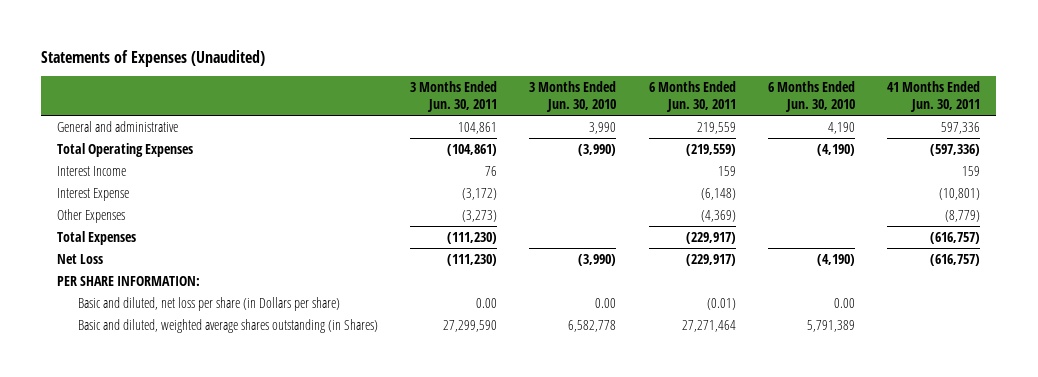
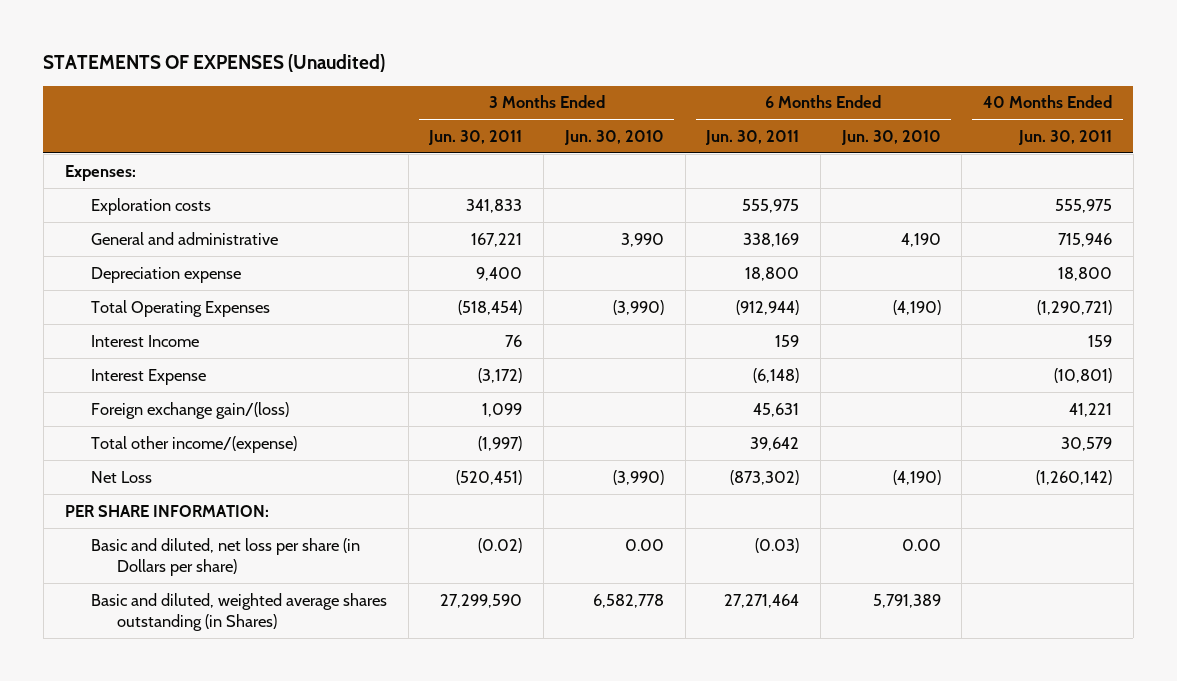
- Statements of Expenses (Unaudited)
+ STATEMENTS OF EXPENSES (Unaudited)
- | 3 Months Ended Jun. 30, 2011 | 3 Months Ended Jun. 30, 2010 | 6 Months Ended Jun. 30, 2011 | 6 Months Ended Jun. 30, 2010 | 41 Months Ended Jun. 30, 2011
+ | 3 Months Ended Jun. 30, 2011 | 3 Months Ended Jun. 30, 2010 | 6 Months Ended Jun. 30, 2011 | 6 Months Ended Jun. 30, 2010 | 40 Months Ended Jun. 30, 2011
- General and administrative | 104,861 | 3,990 | 219,559 | 4,190 | 597,336
- Total Operating Expenses | (104,861) | (3,990) | (219,559) | (4,190) | (597,336)
+ Expenses:
+ Exploration costs | 341,833 | | 555,975 | | 555,975
+ General and administrative | 167,221 | 3,990 | 338,169 | 4,190 | 715,946
+ Depreciation expense | 9,400 | | 18,800 | | 18,800
+ Total Operating Expenses | (518,454) | (3,990) | (912,944) | (4,190) | (1,290,721)
- Other Expenses | (3,273) | | (4,369) | | (8,779)
- Total Expenses | (111,230) | | (229,917) | | (616,757)
- Net Loss | (111,230) | (3,990) | (229,917) | (4,190) | (616,757)
+ Foreign exchange gain/(loss) | 1,099 | | 45,631 | | 41,221
+ Total other income/(expense) | (1,997) | | 39,642 | | 30,579
+ Net Loss | (520,451) | (3,990) | (873,302) | (4,190) | (1,260,142)
- Basic and diluted, net loss per share (in Dollars per share) | 0.00 | 0.00 | (0.01) | 0.00 |
+ Basic and diluted, net loss per share (in Dollars per share) | (0.02) | 0.00 | (0.03) | 0.00 |

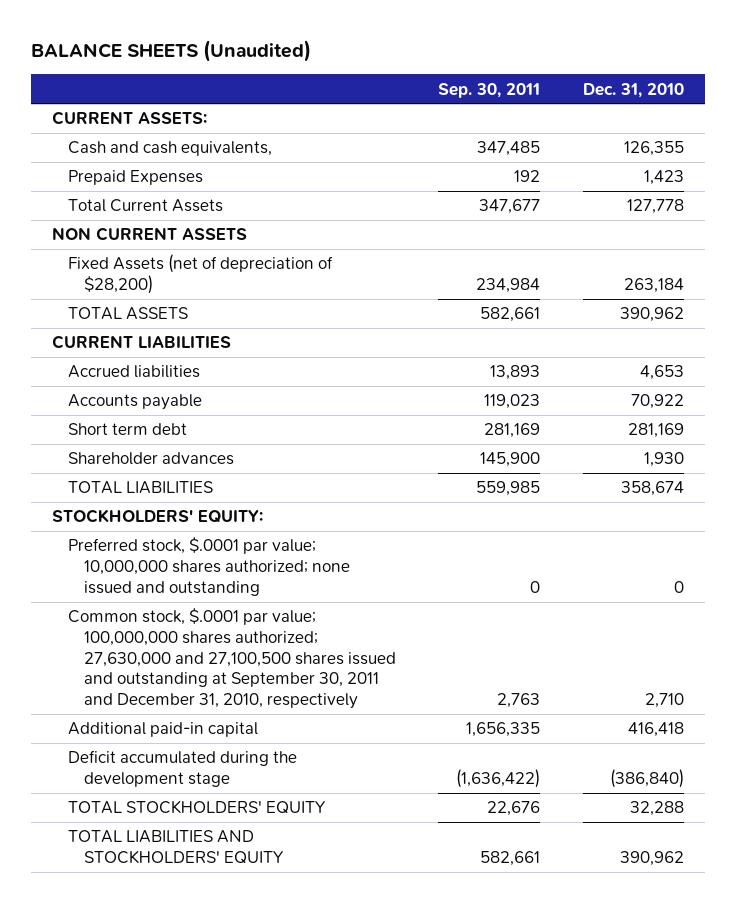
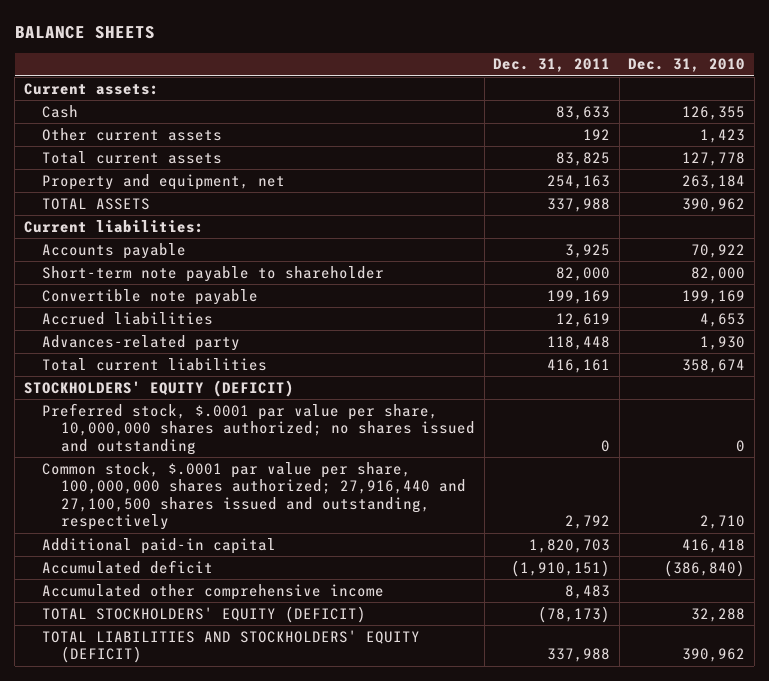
- BALANCE SHEETS (Unaudited)
+ BALANCE SHEETS
- | Sep. 30, 2011 | Dec. 31, 2010
+ | Dec. 31, 2011 | Dec. 31, 2010
- CURRENT ASSETS:
- Cash and cash equivalents, | 347,485 | 126,355
- Prepaid Expenses | 192 | 1,423
- Total Current Assets | 347,677 | 127,778
- NON CURRENT ASSETS
- Fixed Assets (net of depreciation of $28,200) | 234,984 | 263,184
+ Current assets:
+ Cash | 83,633 | 126,355
+ Other current assets | 192 | 1,423
+ Total current assets | 83,825 | 127,778
+ Property and equipment, net | 254,163 | 263,184
- CURRENT LIABILITIES
+ Current liabilities:
- Short term debt | 281,169 | 281,169
- Shareholder advances | 145,900 | 1,930
- TOTAL LIABILITIES | 559,985 | 358,674
- STOCKHOLDERS' EQUITY:
- Preferred stock, $.0001 par value; 10,000,000 shares authorized; none issued and outstanding | 0 | 0
- Common stock, $.0001 par value; 100,000,000 shares authorized; 27,630,000 and 27,100,500 shares issued and outstanding at September 30, 2011 and December 31, 2010, respectively | 2,763 | 2,710
+ Short-term note payable to shareholder | 82,000 | 82,000
+ Convertible note payable | 199,169 | 199,169
moved down: Accrued liabilities | 12,619 | 4,653
+ Advances-related party | 118,448 | 1,930
+ Total current liabilities | 416,161 | 358,674
+ STOCKHOLDERS' EQUITY (DEFICIT)
+ Preferred stock, $.0001 par value per share, 10,000,000 shares authorized; no shares issued and outstanding | 0 | 0
+ Common stock, $.0001 par value per share, 100,000,000 shares authorized; 27,916,440 and 27,100,500 shares issued and outstanding, respectively | 2,792 | 2,710
- Deficit accumulated during the development stage | (1,636,422) | (386,840)
- TOTAL STOCKHOLDERS' EQUITY | 22,676 | 32,288
- TOTAL LIABILITIES AND STOCKHOLDERS' EQUITY | 582,661 | 390,962
+ Accumulated deficit | (1,910,151) | (386,840)
+ Accumulated other comprehensive income | 8,483 |
+ TOTAL STOCKHOLDERS' EQUITY (DEFICIT) | (78,173) | 32,288
+ TOTAL LIABILITIES AND STOCKHOLDERS' EQUITY (DEFICIT) | 337,988 | 390,962

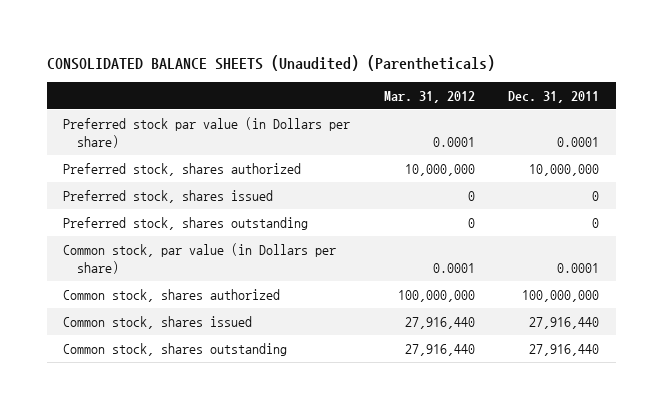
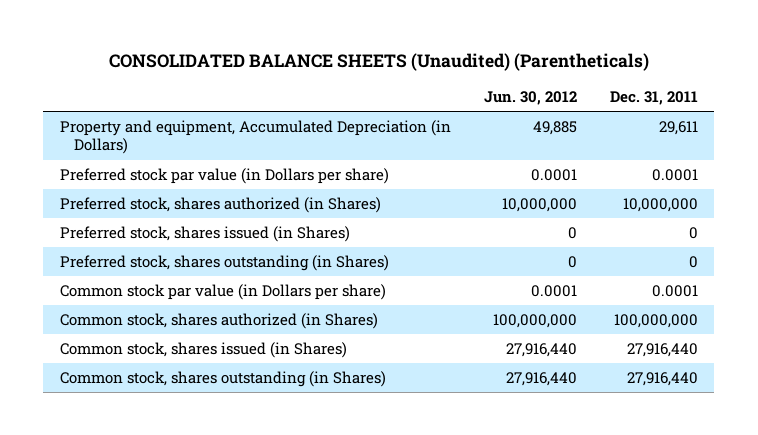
- | Mar. 31, 2012 | Dec. 31, 2011
+ | Jun. 30, 2012 | Dec. 31, 2011
+ Property and equipment, Accumulated Depreciation (in Dollars) | 49,885 | 29,611
- Preferred stock, shares authorized | 10,000,000 | 10,000,000
- Preferred stock, shares issued | 0 | 0
- Preferred stock, shares outstanding | 0 | 0
- Common stock, par value (in Dollars per share) | 0.0001 | 0.0001
- Common stock, shares authorized | 100,000,000 | 100,000,000
- Common stock, shares issued | 27,916,440 | 27,916,440
- Common stock, shares outstanding | 27,916,440 | 27,916,440
+ Preferred stock, shares authorized (in Shares) | 10,000,000 | 10,000,000
+ Preferred stock, shares issued (in Shares) | 0 | 0
+ Preferred stock, shares outstanding (in Shares) | 0 | 0
+ Common stock par value (in Dollars per share) | 0.0001 | 0.0001
+ Common stock, shares authorized (in Shares) | 100,000,000 | 100,000,000
+ Common stock, shares issued (in Shares) | 27,916,440 | 27,916,440
+ Common stock, shares outstanding (in Shares) | 27,916,440 | 27,916,440

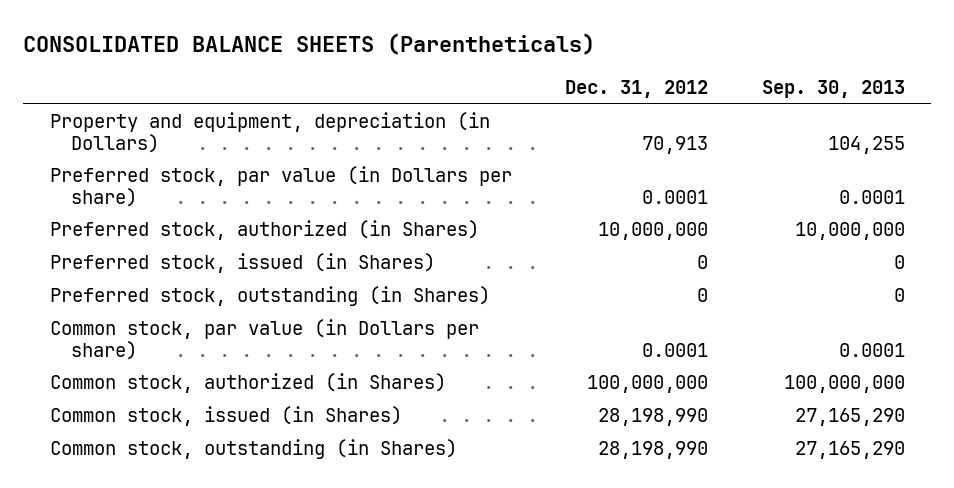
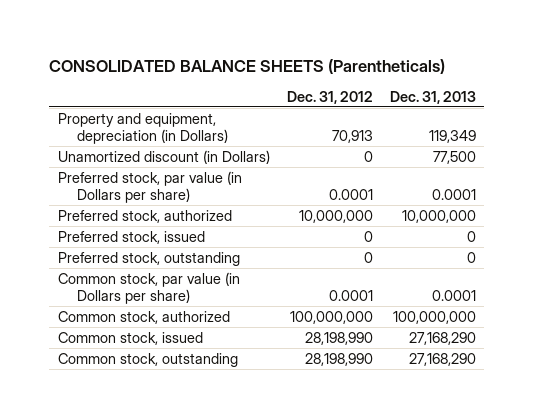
- | Dec. 31, 2012 | Sep. 30, 2013
+ | Dec. 31, 2012 | Dec. 31, 2013
+ Unamortized discount (in Dollars) | 0 | 77,500
- Preferred stock, authorized (in Shares) | 10,000,000 | 10,000,000
- Preferred stock, issued (in Shares) | 0 | 0
- Preferred stock, outstanding (in Shares) | 0 | 0
+ Preferred stock, authorized | 10,000,000 | 10,000,000
+ Preferred stock, issued | 0 | 0
+ Preferred stock, outstanding | 0 | 0
- Common stock, authorized (in Shares) | 100,000,000 | 100,000,000
- Common stock, issued (in Shares) | 28,198,990 | 27,165,290
- Common stock, outstanding (in Shares) | 28,198,990 | 27,165,290
+ Common stock, authorized | 100,000,000 | 100,000,000
+ Common stock, issued | 28,198,990 | 27,168,290
+ Common stock, outstanding | 28,198,990 | 27,168,290

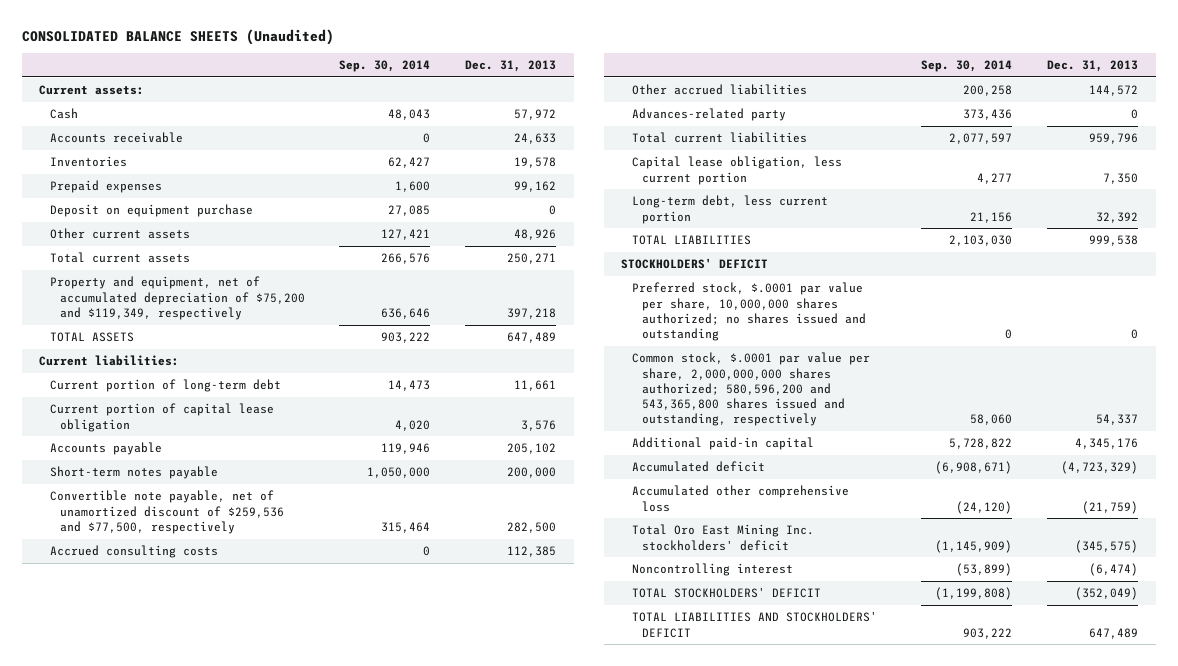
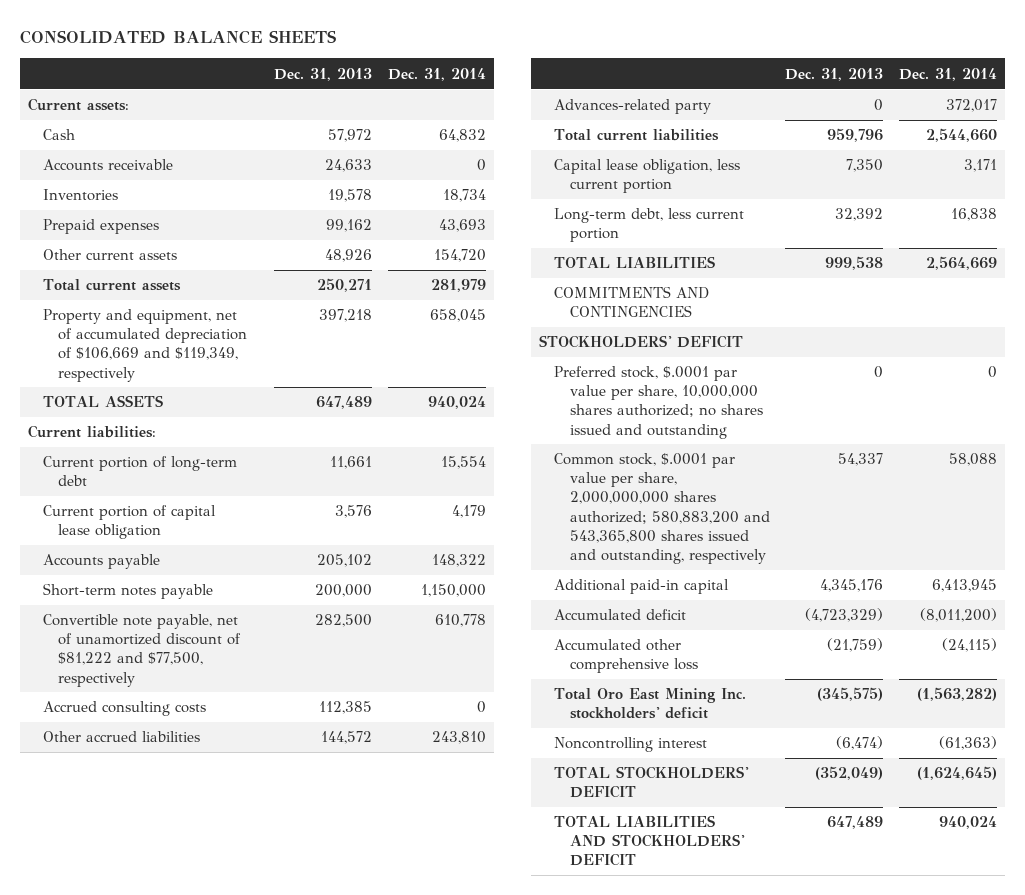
- CONSOLIDATED BALANCE SHEETS (Unaudited)
+ CONSOLIDATED BALANCE SHEETS
- | Sep. 30, 2014 | Dec. 31, 2013
+ | Dec. 31, 2013 | Dec. 31, 2014
- Deposit on equipment purchase | 27,085 | 0
- Property and equipment, net of accumulated depreciation of $75,200 and $119,349, respectively | 636,646 | 397,218
+ Property and equipment, net of accumulated depreciation of $106,669 and $119,349, respectively | 397,218 | 658,045
- Convertible note payable, net of unamortized discount of $259,536 and $77,500, respectively | 315,464 | 282,500
+ Convertible note payable, net of unamortized discount of $81,222 and $77,500, respectively | 282,500 | 610,778
+ COMMITMENTS AND CONTINGENCIES
- Common stock, $.0001 par value per share, 2,000,000,000 shares authorized; 580,596,200 and 543,365,800 shares issued and outstanding, respectively | 58,060 | 54,337
+ Common stock, $.0001 par value per share, 2,000,000,000 shares authorized; 580,883,200 and 543,365,800 shares issued and outstanding, respectively | 54,337 | 58,088

